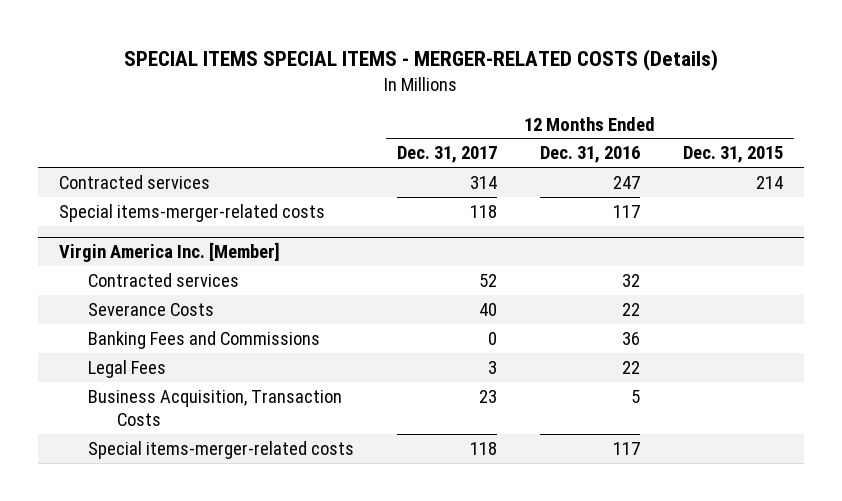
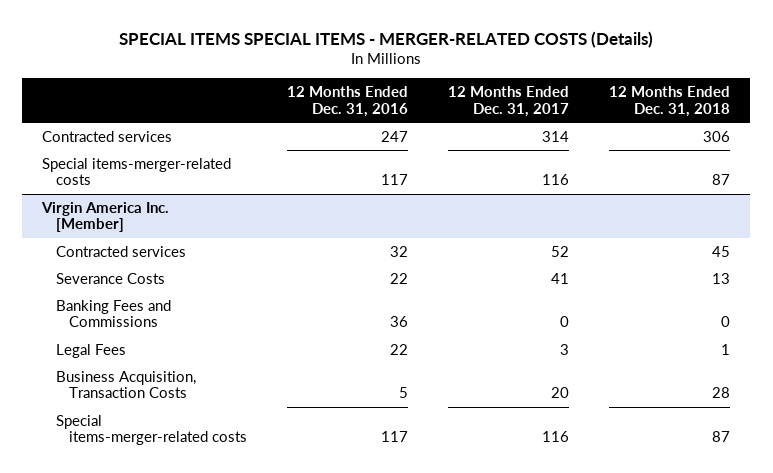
- | 12 Months Ended Dec. 31, 2017 | 12 Months Ended Dec. 31, 2016 | 12 Months Ended Dec. 31, 2015
+ | 12 Months Ended Dec. 31, 2016 | 12 Months Ended Dec. 31, 2017 | 12 Months Ended Dec. 31, 2018
- Special items-merger-related costs | 118 | 117 |
+ Special items-merger-related costs | 117 | 116 | 87
@ Virgin America Inc. [Member]
- Severance Costs | 40 | 22 |
+ Severance Costs | 22 | 41 | 13
- Business Acquisition, Transaction Costs | 23 | 5 |
- Special items-merger-related costs | 118 | 117 |
+ Business Acquisition, Transaction Costs | 5 | 20 | 28
+ Special items-merger-related costs | 117 | 116 | 87

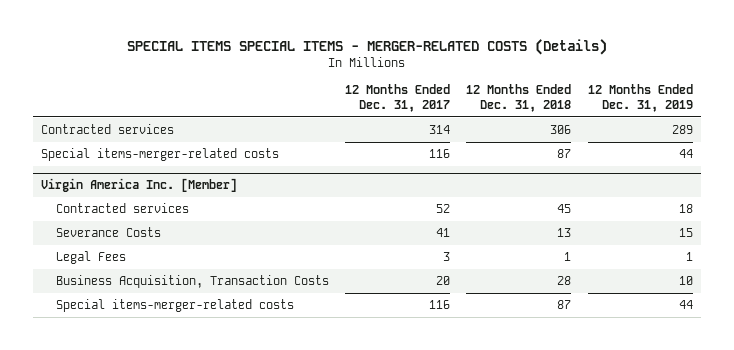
- | 12 Months Ended Dec. 31, 2016 | 12 Months Ended Dec. 31, 2017 | 12 Months Ended Dec. 31, 2018
+ | 12 Months Ended Dec. 31, 2017 | 12 Months Ended Dec. 31, 2018 | 12 Months Ended Dec. 31, 2019
@ Virgin America Inc. [Member]
- Banking Fees and Commissions | 36 | 0 | 0

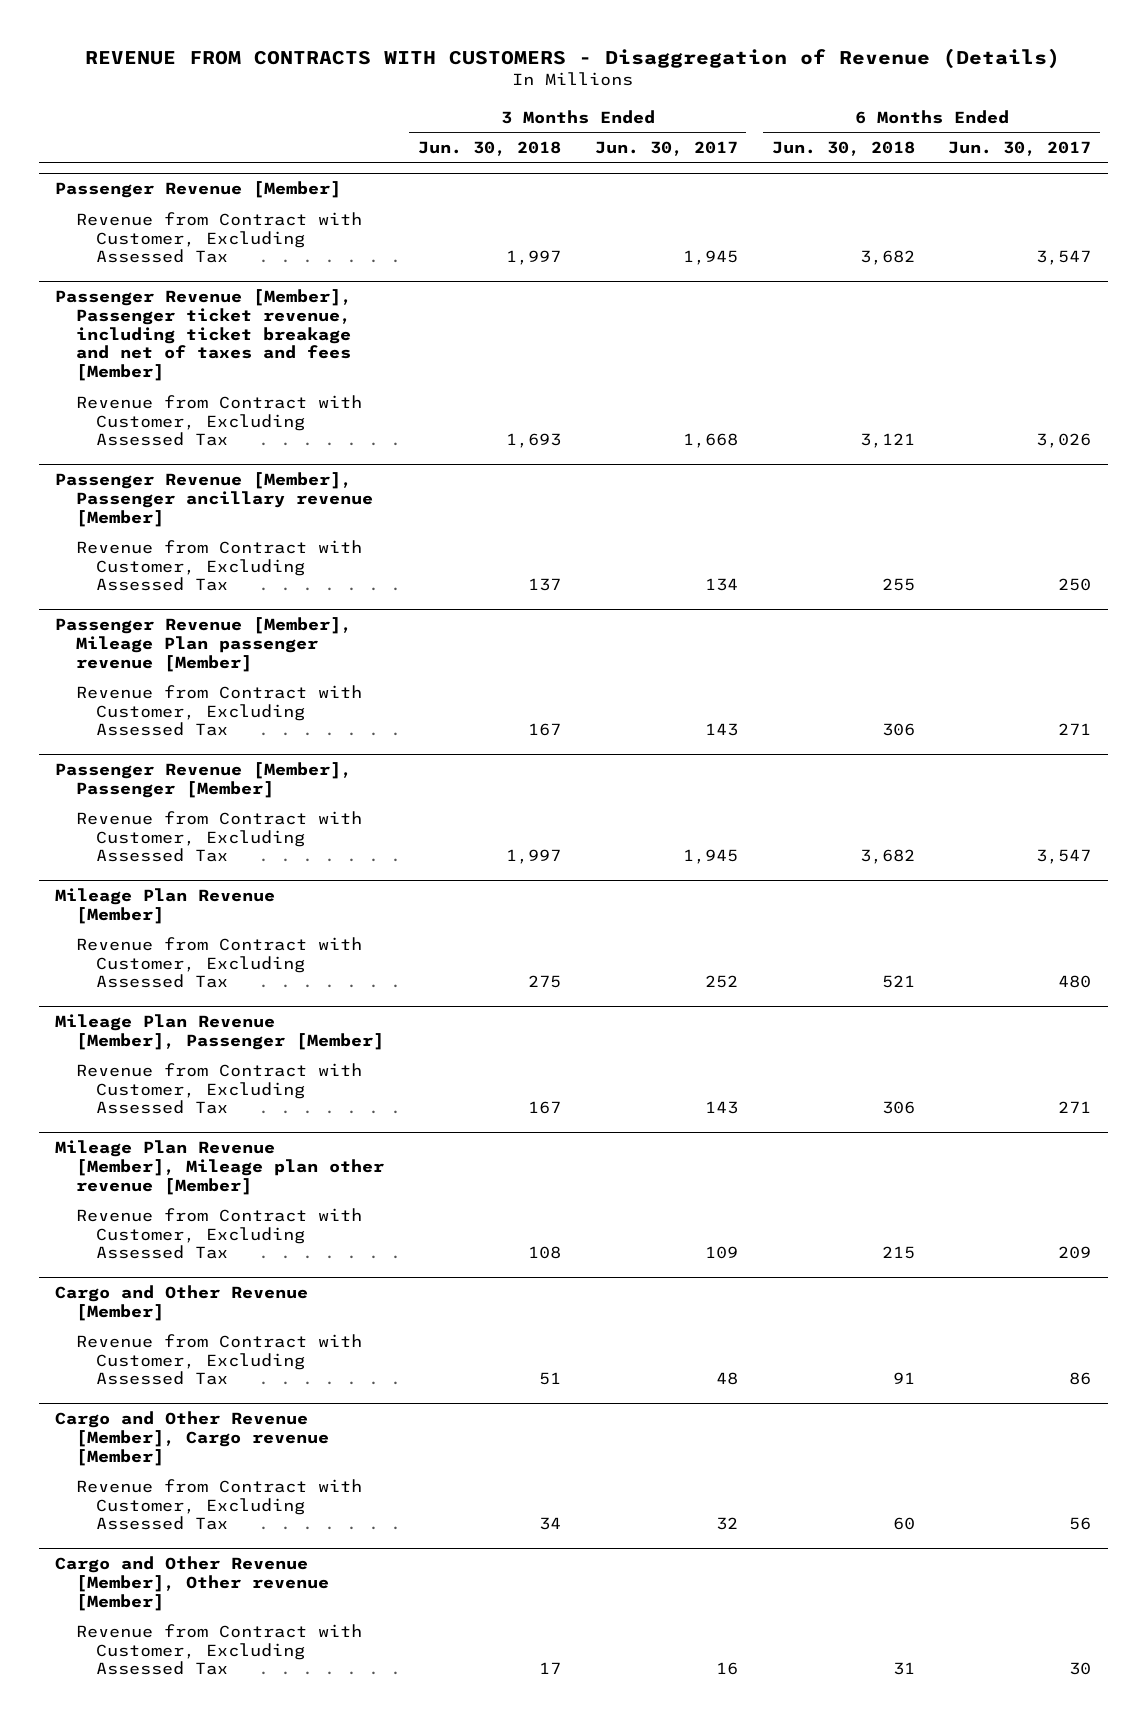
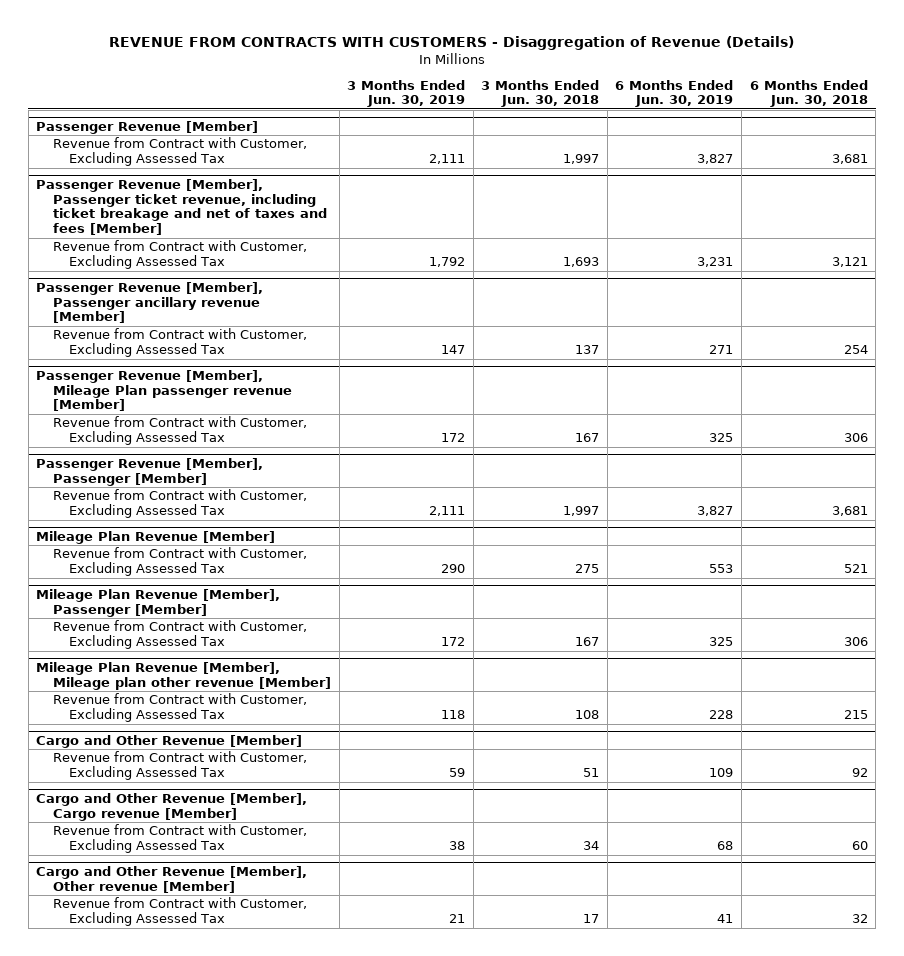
- | 3 Months Ended Jun. 30, 2018 | 3 Months Ended Jun. 30, 2017 | 6 Months Ended Jun. 30, 2018 | 6 Months Ended Jun. 30, 2017
+ | 3 Months Ended Jun. 30, 2019 | 3 Months Ended Jun. 30, 2018 | 6 Months Ended Jun. 30, 2019 | 6 Months Ended Jun. 30, 2018
@ Passenger Revenue [Member]
- Revenue from Contract with Customer, Excluding Assessed Tax | 1,997 | 1,945 | 3,682 | 3,547
+ Revenue from Contract with Customer, Excluding Assessed Tax | 2,111 | 1,997 | 3,827 | 3,681
@ Passenger Revenue [Member], Passenger ancillary revenue [Member]
- Revenue from Contract with Customer, Excluding Assessed Tax | 137 | 134 | 255 | 250
+ Revenue from Contract with Customer, Excluding Assessed Tax | 147 | 137 | 271 | 254
@ Passenger Revenue [Member], Passenger [Member]
- Revenue from Contract with Customer, Excluding Assessed Tax | 1,997 | 1,945 | 3,682 | 3,547
+ Revenue from Contract with Customer, Excluding Assessed Tax | 2,111 | 1,997 | 3,827 | 3,681
@ Cargo and Other Revenue [Member]
- Revenue from Contract with Customer, Excluding Assessed Tax | 51 | 48 | 91 | 86
+ Revenue from Contract with Customer, Excluding Assessed Tax | 59 | 51 | 109 | 92
@ Cargo and Other Revenue [Member], Other revenue [Member]
- Revenue from Contract with Customer, Excluding Assessed Tax | 17 | 16 | 31 | 30
+ Revenue from Contract with Customer, Excluding Assessed Tax | 21 | 17 | 41 | 32

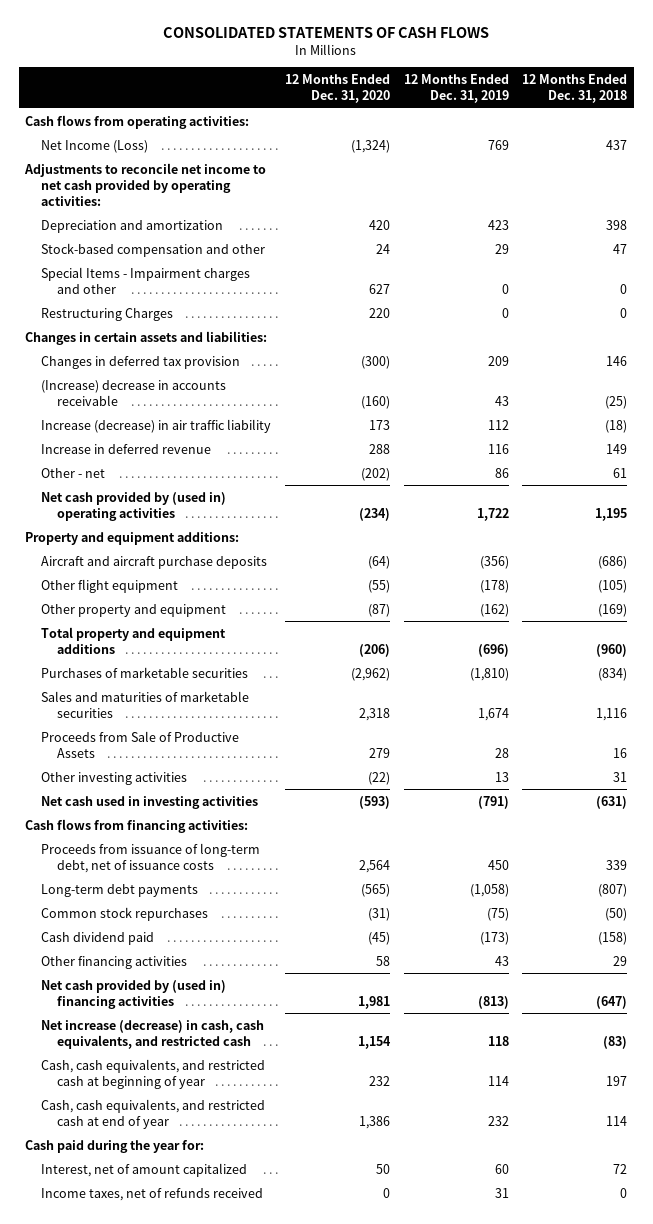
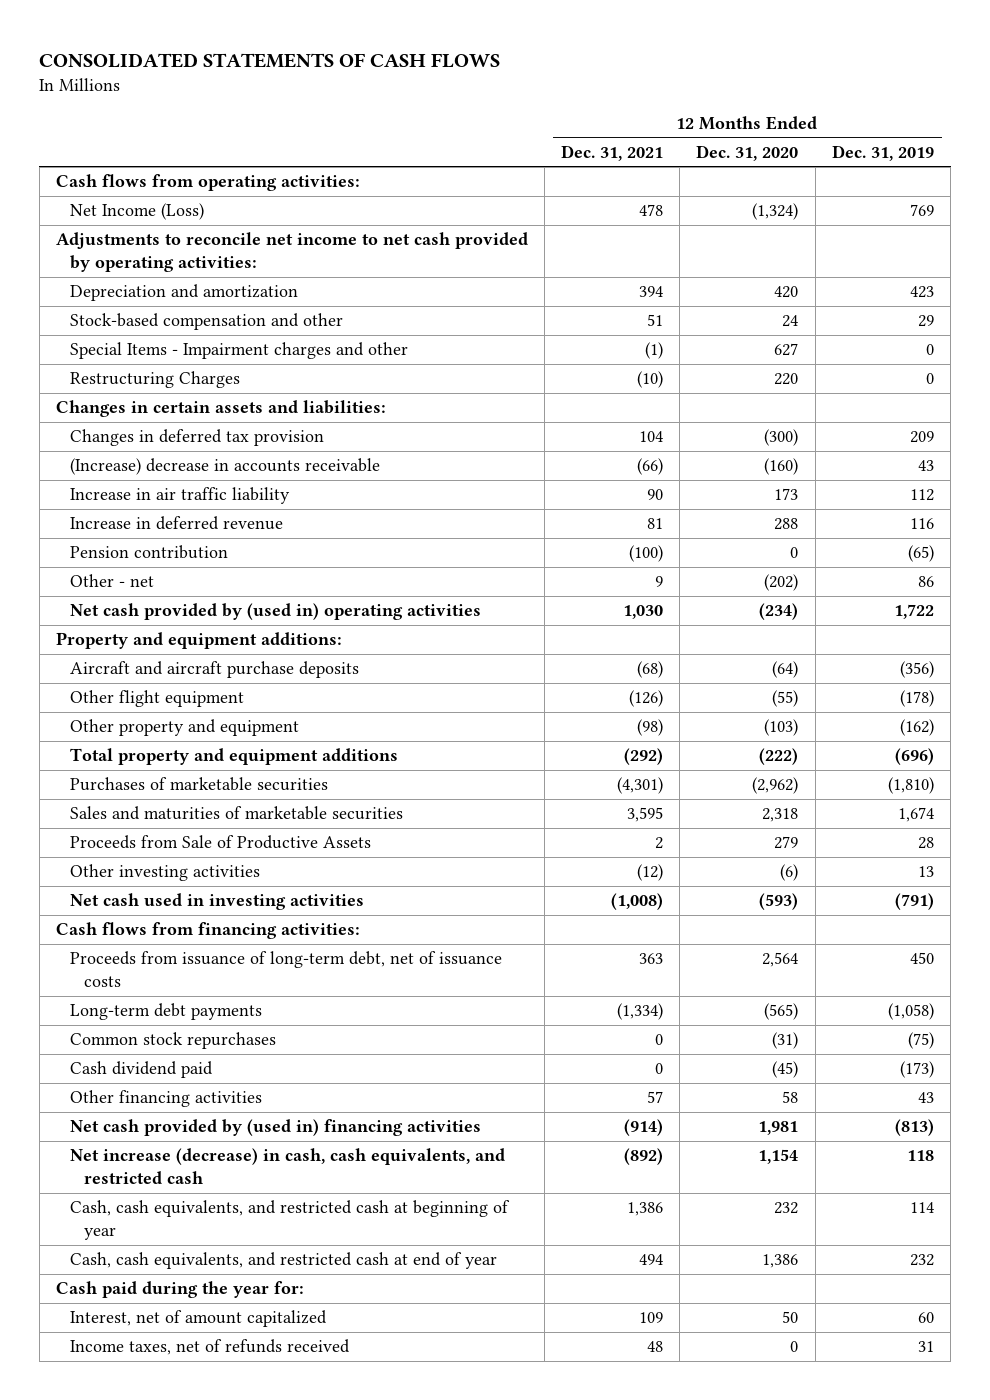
- | 12 Months Ended Dec. 31, 2020 | 12 Months Ended Dec. 31, 2019 | 12 Months Ended Dec. 31, 2018
+ | 12 Months Ended Dec. 31, 2021 | 12 Months Ended Dec. 31, 2020 | 12 Months Ended Dec. 31, 2019
- Increase (decrease) in air traffic liability | 173 | 112 | (18)
+ Increase in air traffic liability | 90 | 173 | 112
+ Pension contribution | (100) | 0 | (65)
- Other property and equipment | (87) | (162) | (169)
- Total property and equipment additions | (206) | (696) | (960)
+ Other property and equipment | (98) | (103) | (162)
+ Total property and equipment additions | (292) | (222) | (696)
- Other investing activities | (22) | 13 | 31
+ Other investing activities | (12) | (6) | 13

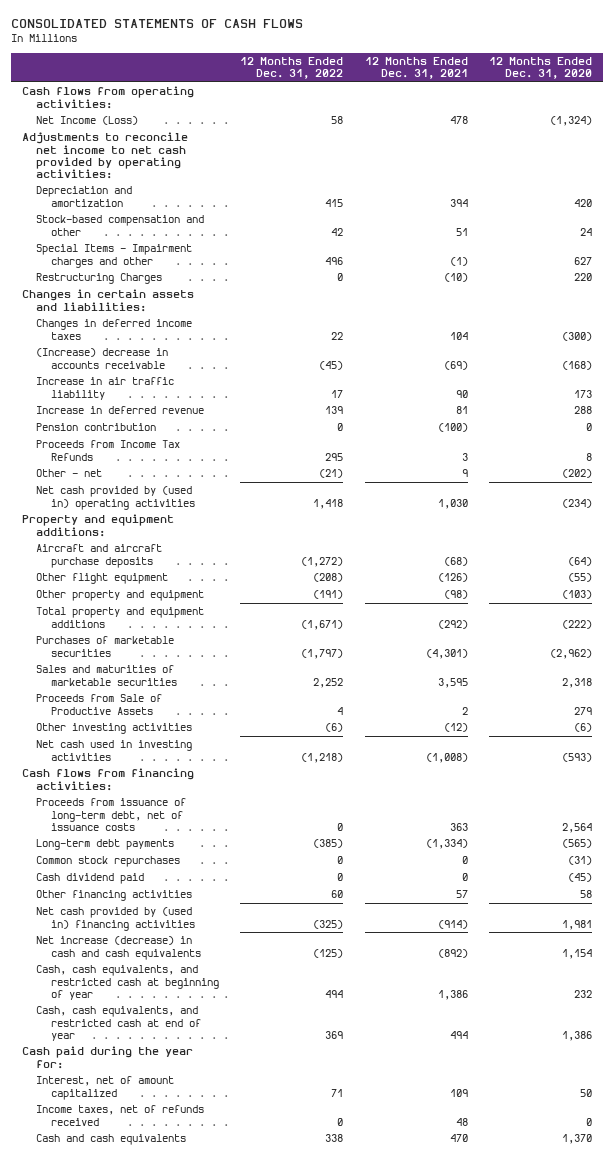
- | 12 Months Ended Dec. 31, 2021 | 12 Months Ended Dec. 31, 2020 | 12 Months Ended Dec. 31, 2019
+ | 12 Months Ended Dec. 31, 2022 | 12 Months Ended Dec. 31, 2021 | 12 Months Ended Dec. 31, 2020
- Changes in deferred tax provision | 104 | (300) | 209
- (Increase) decrease in accounts receivable | (66) | (160) | 43
+ Changes in deferred income taxes | 22 | 104 | (300)
+ (Increase) decrease in accounts receivable | (45) | (69) | (168)
+ Proceeds from Income Tax Refunds | 295 | 3 | 8
- Net increase (decrease) in cash, cash equivalents, and restricted cash | (892) | 1,154 | 118
+ Net increase (decrease) in cash and cash equivalents | (125) | (892) | 1,154
+ Cash and cash equivalents | 338 | 470 | 1,370

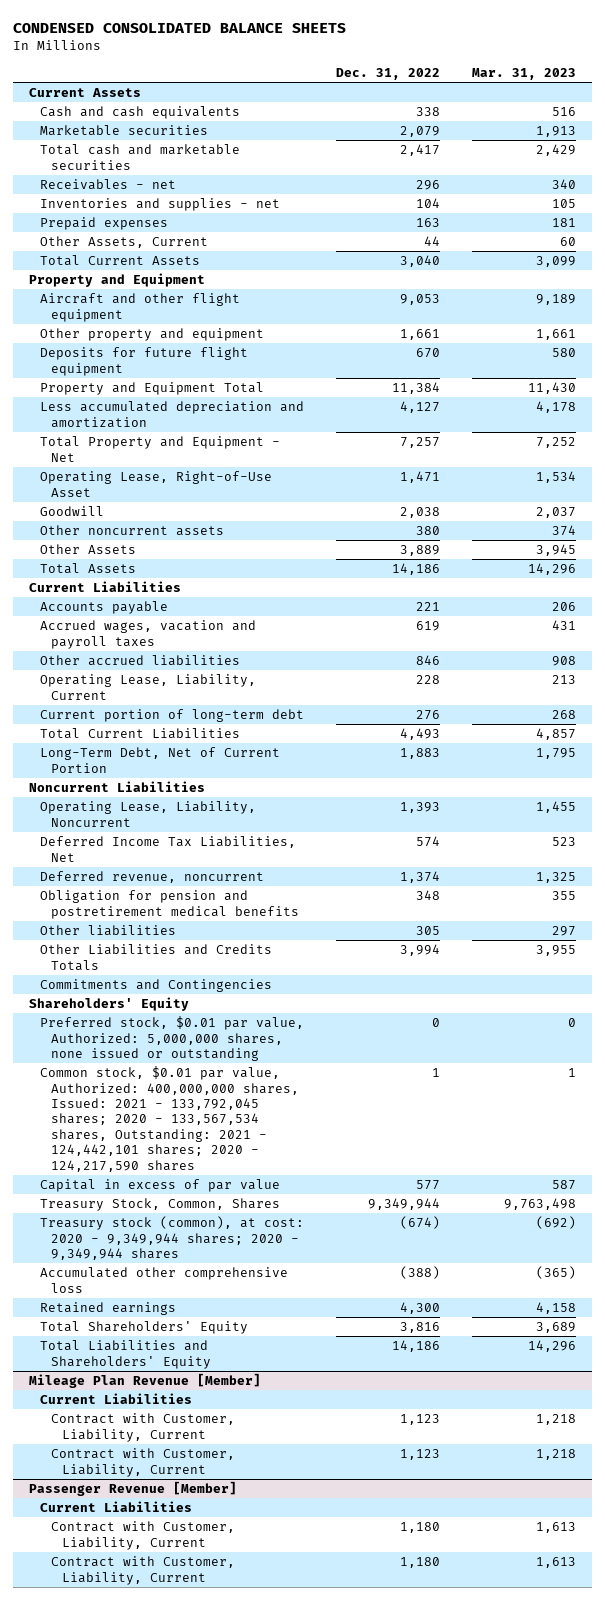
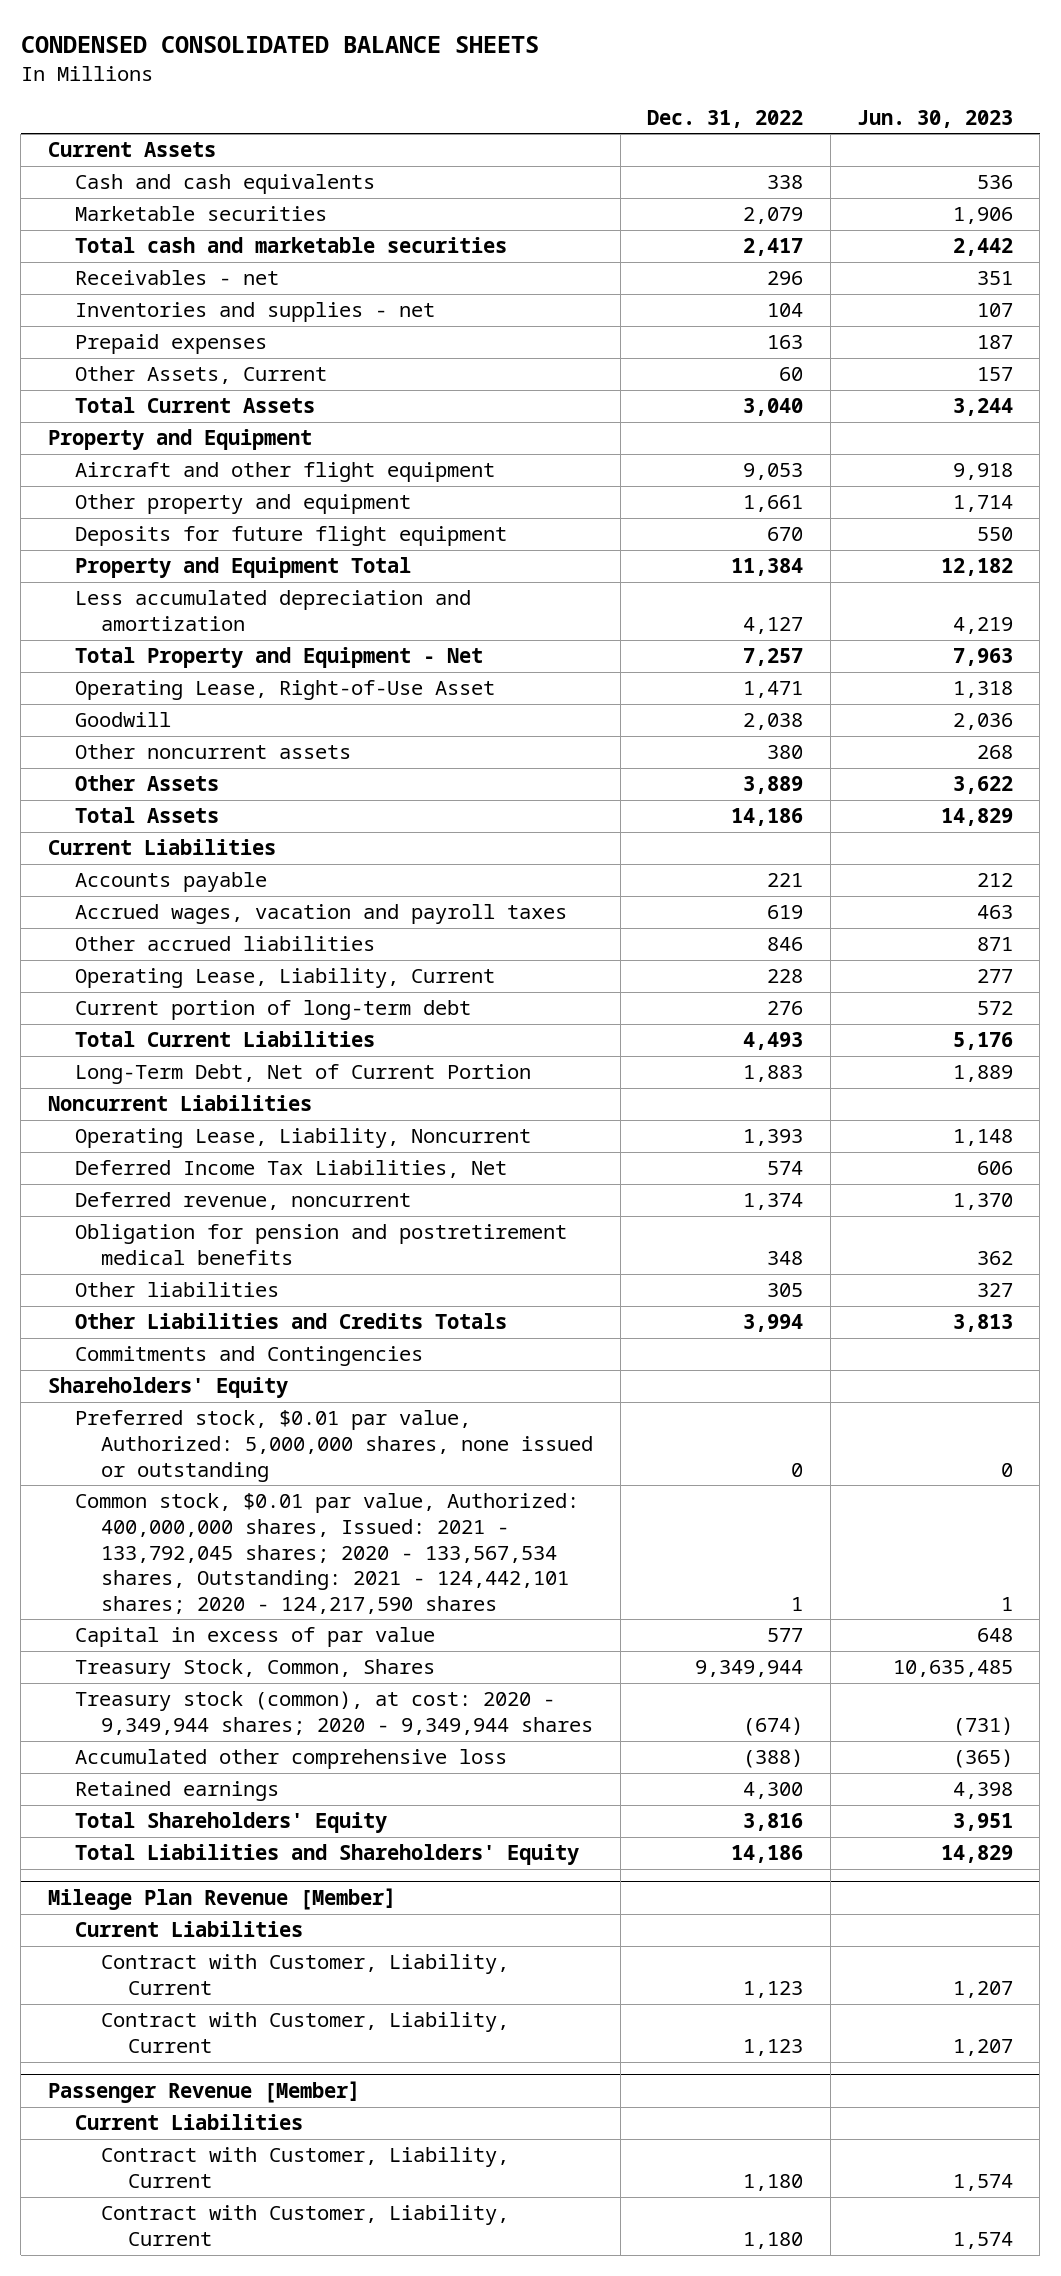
- | Dec. 31, 2022 | Mar. 31, 2023
+ | Dec. 31, 2022 | Jun. 30, 2023
- Other Assets, Current | 44 | 60
+ Other Assets, Current | 60 | 157

